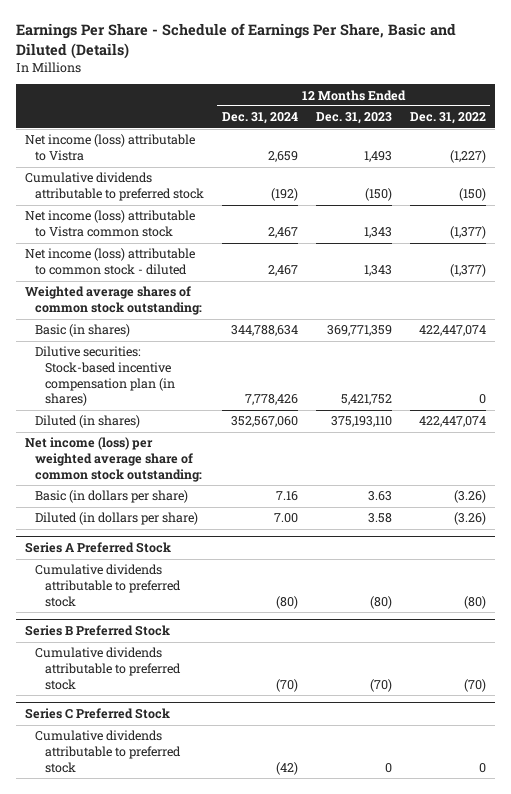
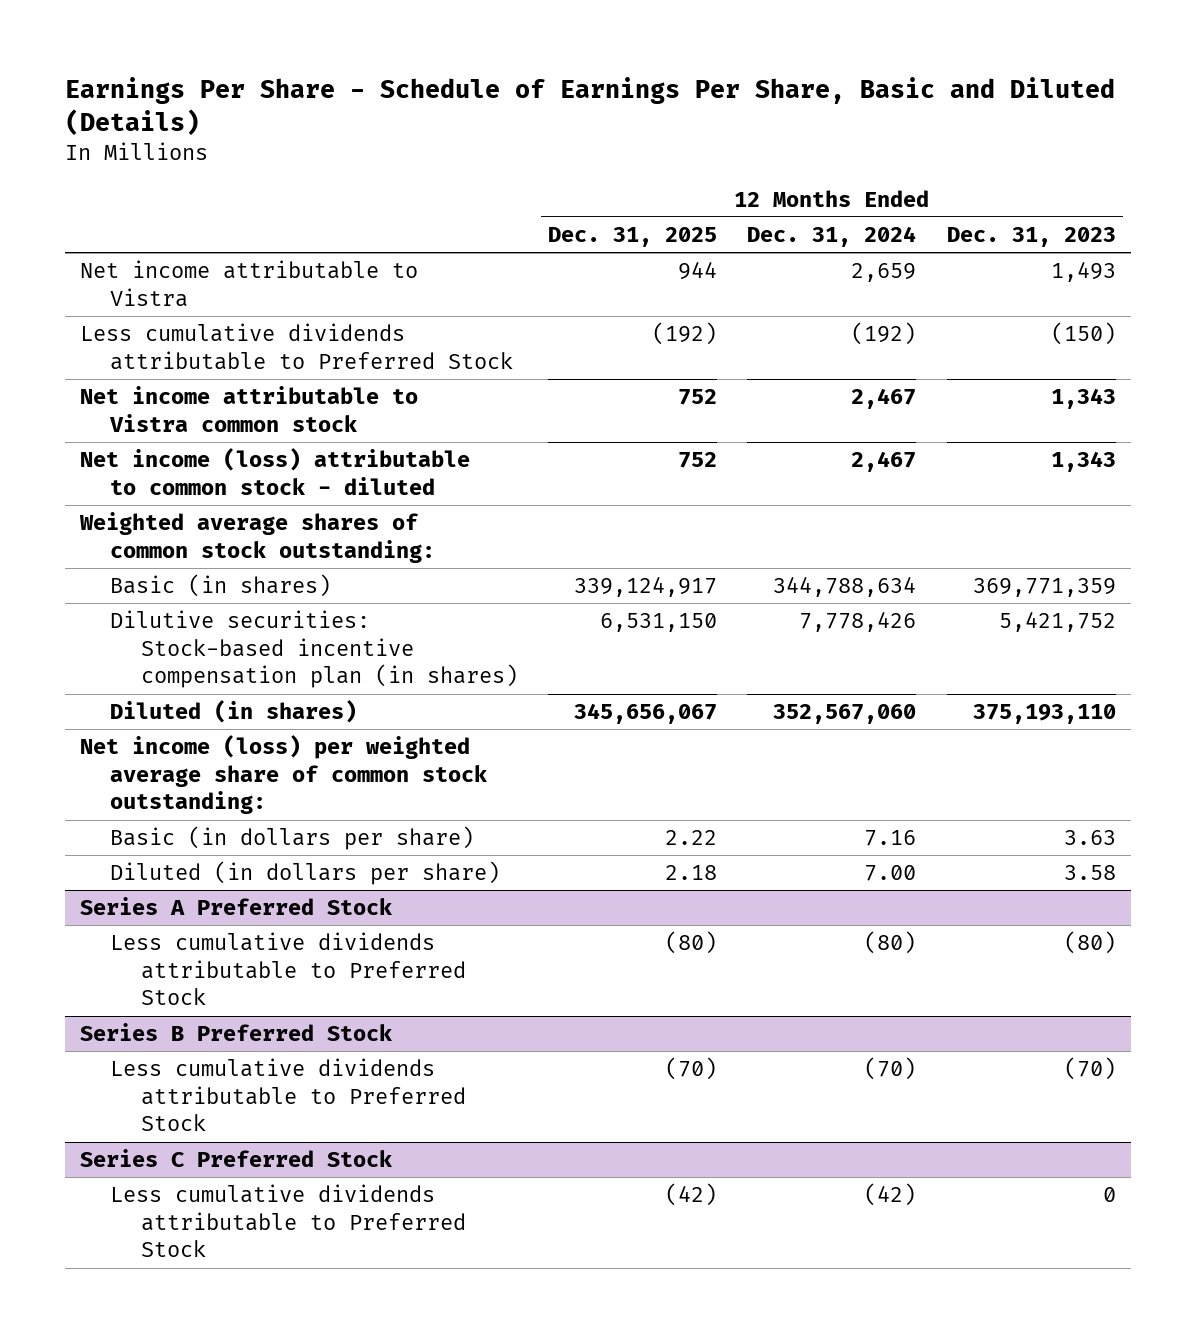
- | 12 Months Ended Dec. 31, 2024 | 12 Months Ended Dec. 31, 2023 | 12 Months Ended Dec. 31, 2022
+ | 12 Months Ended Dec. 31, 2025 | 12 Months Ended Dec. 31, 2024 | 12 Months Ended Dec. 31, 2023
- Net income (loss) attributable to Vistra | 2,659 | 1,493 | (1,227)
- Cumulative dividends attributable to preferred stock | (192) | (150) | (150)
- Net income (loss) attributable to Vistra common stock | 2,467 | 1,343 | (1,377)
+ Net income attributable to Vistra | 944 | 2,659 | 1,493
+ Less cumulative dividends attributable to Preferred Stock | (192) | (192) | (150)
+ Net income attributable to Vistra common stock | 752 | 2,467 | 1,343
@ Series A Preferred Stock
- Cumulative dividends attributable to preferred stock | (80) | (80) | (80)
+ Less cumulative dividends attributable to Preferred Stock | (80) | (80) | (80)
@ Series B Preferred Stock
- Cumulative dividends attributable to preferred stock | (70) | (70) | (70)
+ Less cumulative dividends attributable to Preferred Stock | (70) | (70) | (70)
@ Series C Preferred Stock
- Cumulative dividends attributable to preferred stock | (42) | 0 | 0
+ Less cumulative dividends attributable to Preferred Stock | (42) | (42) | 0

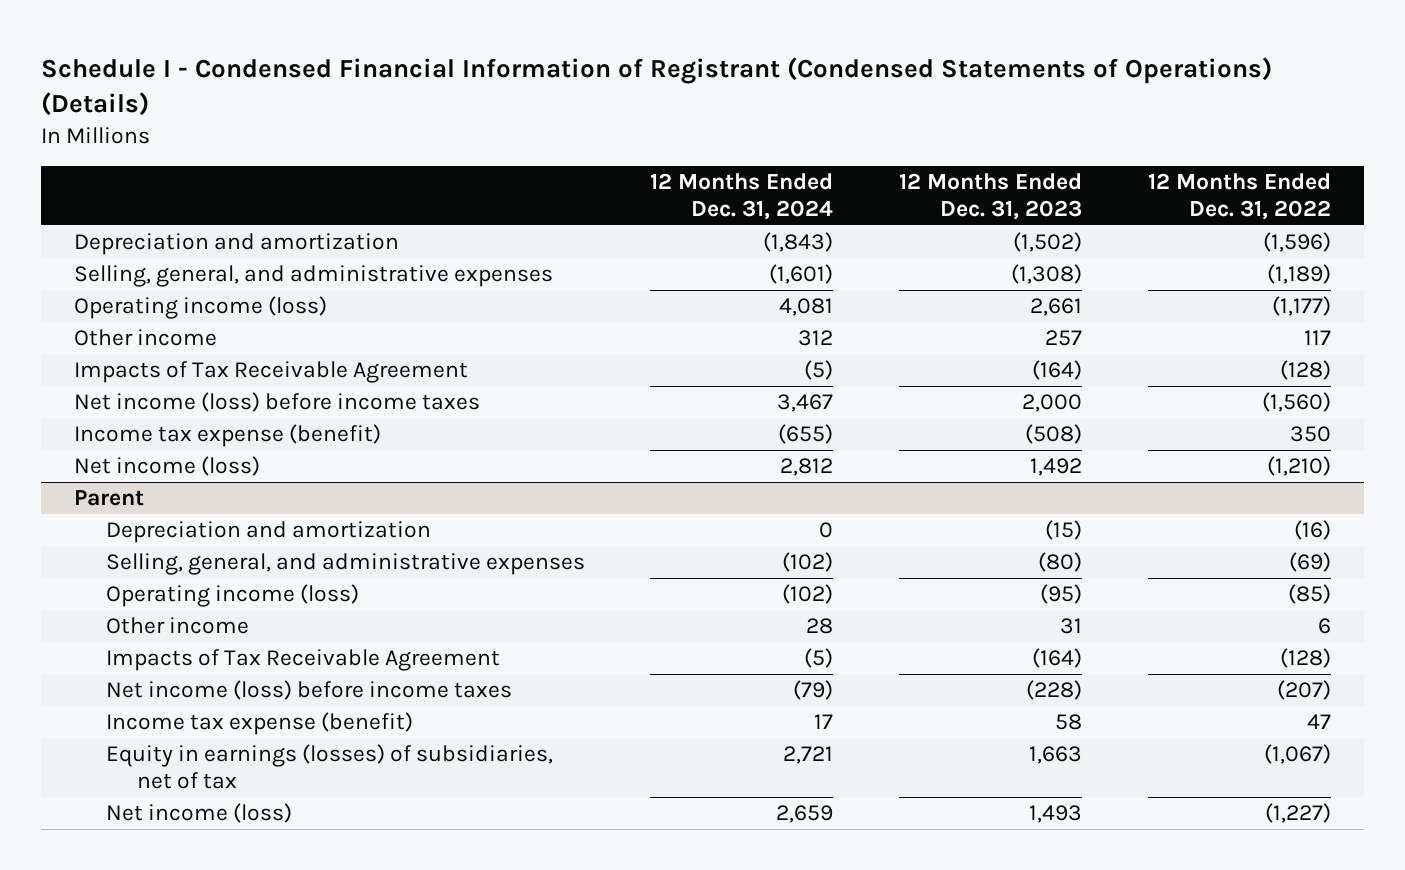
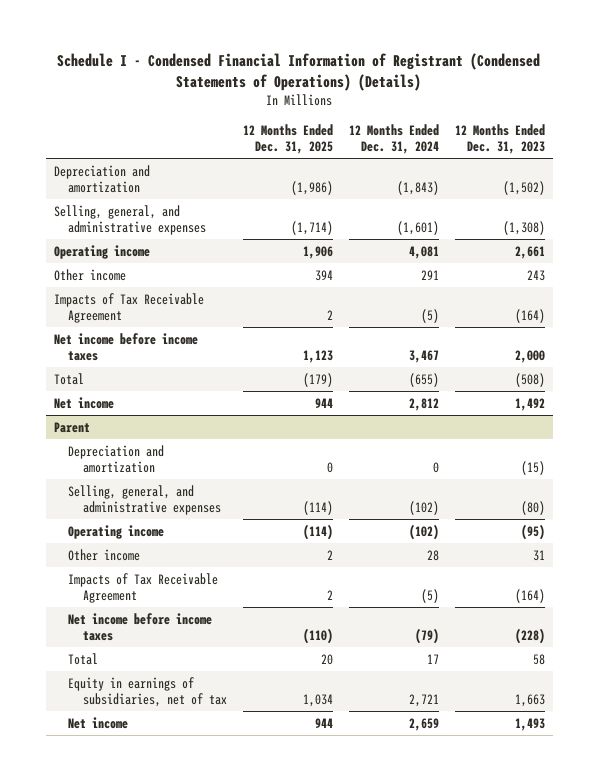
- | 12 Months Ended Dec. 31, 2024 | 12 Months Ended Dec. 31, 2023 | 12 Months Ended Dec. 31, 2022
+ | 12 Months Ended Dec. 31, 2025 | 12 Months Ended Dec. 31, 2024 | 12 Months Ended Dec. 31, 2023
- Operating income (loss) | 4,081 | 2,661 | (1,177)
- Other income | 312 | 257 | 117
+ Operating income | 1,906 | 4,081 | 2,661
+ Other income | 394 | 291 | 243
- Net income (loss) before income taxes | 3,467 | 2,000 | (1,560)
- Income tax expense (benefit) | (655) | (508) | 350
- Net income (loss) | 2,812 | 1,492 | (1,210)
+ Net income before income taxes | 1,123 | 3,467 | 2,000
+ Total | (179) | (655) | (508)
+ Net income | 944 | 2,812 | 1,492
@ Parent
- Operating income (loss) | (102) | (95) | (85)
+ Operating income | (114) | (102) | (95)
- Net income (loss) before income taxes | (79) | (228) | (207)
- Income tax expense (benefit) | 17 | 58 | 47
- Equity in earnings (losses) of subsidiaries, net of tax | 2,721 | 1,663 | (1,067)
- Net income (loss) | 2,659 | 1,493 | (1,227)
+ Net income before income taxes | (110) | (79) | (228)
+ Total | 20 | 17 | 58
+ Equity in earnings of subsidiaries, net of tax | 1,034 | 2,721 | 1,663
+ Net income | 944 | 2,659 | 1,493

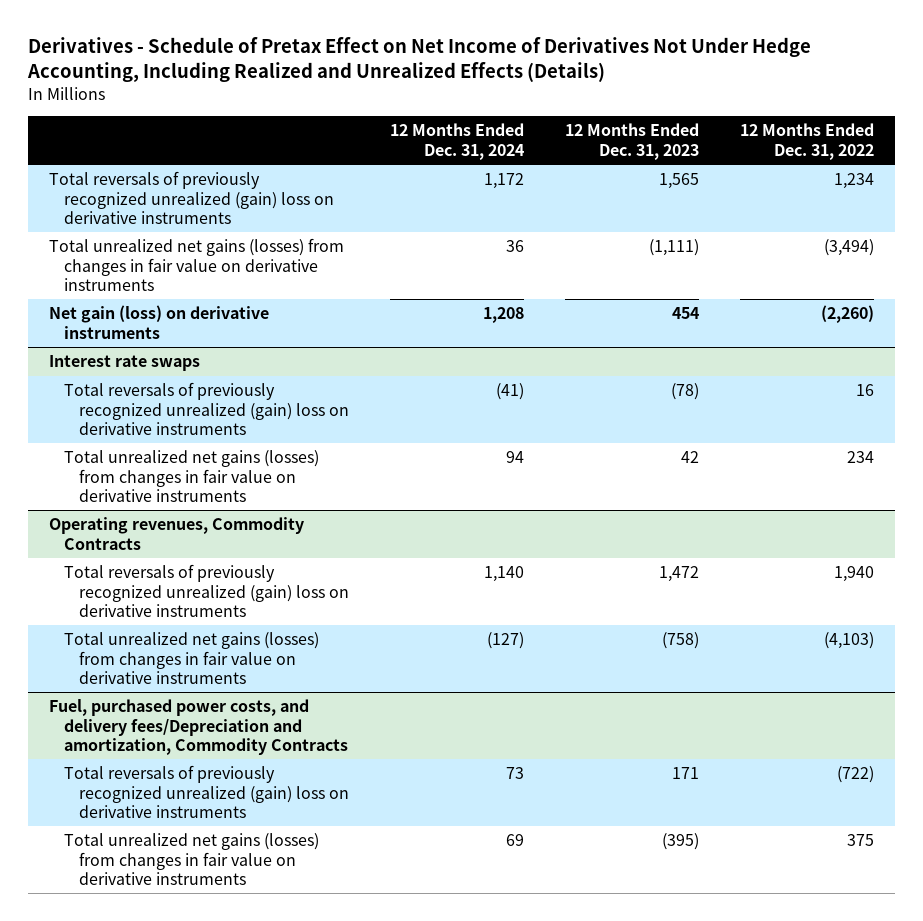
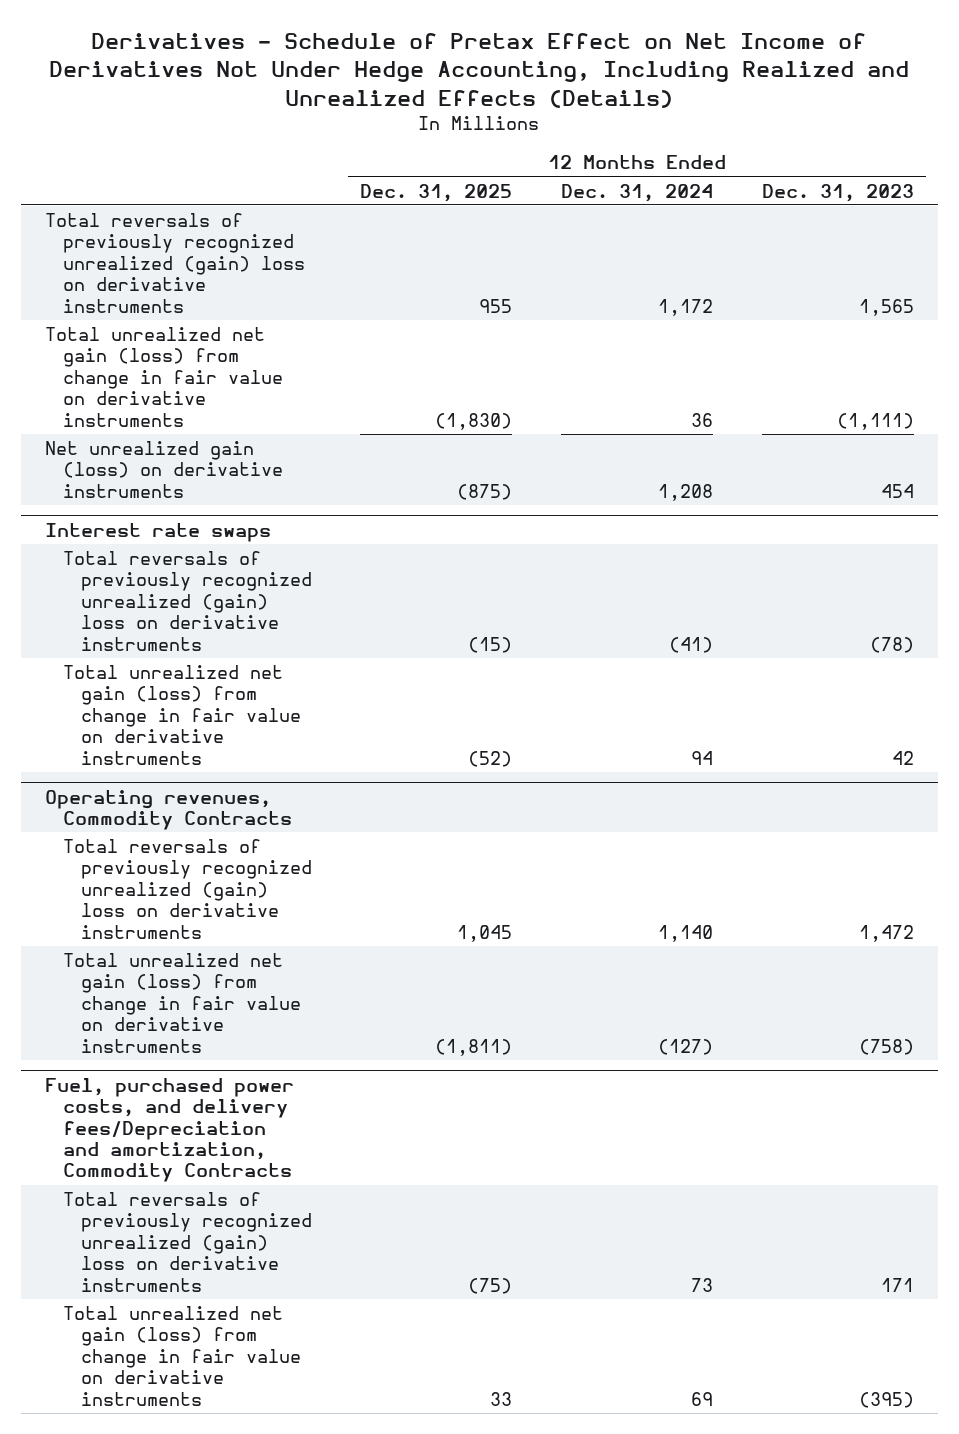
- | 12 Months Ended Dec. 31, 2024 | 12 Months Ended Dec. 31, 2023 | 12 Months Ended Dec. 31, 2022
+ | 12 Months Ended Dec. 31, 2025 | 12 Months Ended Dec. 31, 2024 | 12 Months Ended Dec. 31, 2023
- Total unrealized net gains (losses) from changes in fair value on derivative instruments | 36 | (1,111) | (3,494)
- Net gain (loss) on derivative instruments | 1,208 | 454 | (2,260)
+ Total unrealized net gain (loss) from change in fair value on derivative instruments | (1,830) | 36 | (1,111)
+ Net unrealized gain (loss) on derivative instruments | (875) | 1,208 | 454
@ Interest rate swaps
- Total unrealized net gains (losses) from changes in fair value on derivative instruments | 94 | 42 | 234
+ Total unrealized net gain (loss) from change in fair value on derivative instruments | (52) | 94 | 42
@ Operating revenues, Commodity Contracts
- Total unrealized net gains (losses) from changes in fair value on derivative instruments | (127) | (758) | (4,103)
+ Total unrealized net gain (loss) from change in fair value on derivative instruments | (1,811) | (127) | (758)
@ Fuel, purchased power costs, and delivery fees/Depreciation and amortization, Commodity Contracts
- Total unrealized net gains (losses) from changes in fair value on derivative instruments | 69 | (395) | 375
+ Total unrealized net gain (loss) from change in fair value on derivative instruments | 33 | 69 | (395)

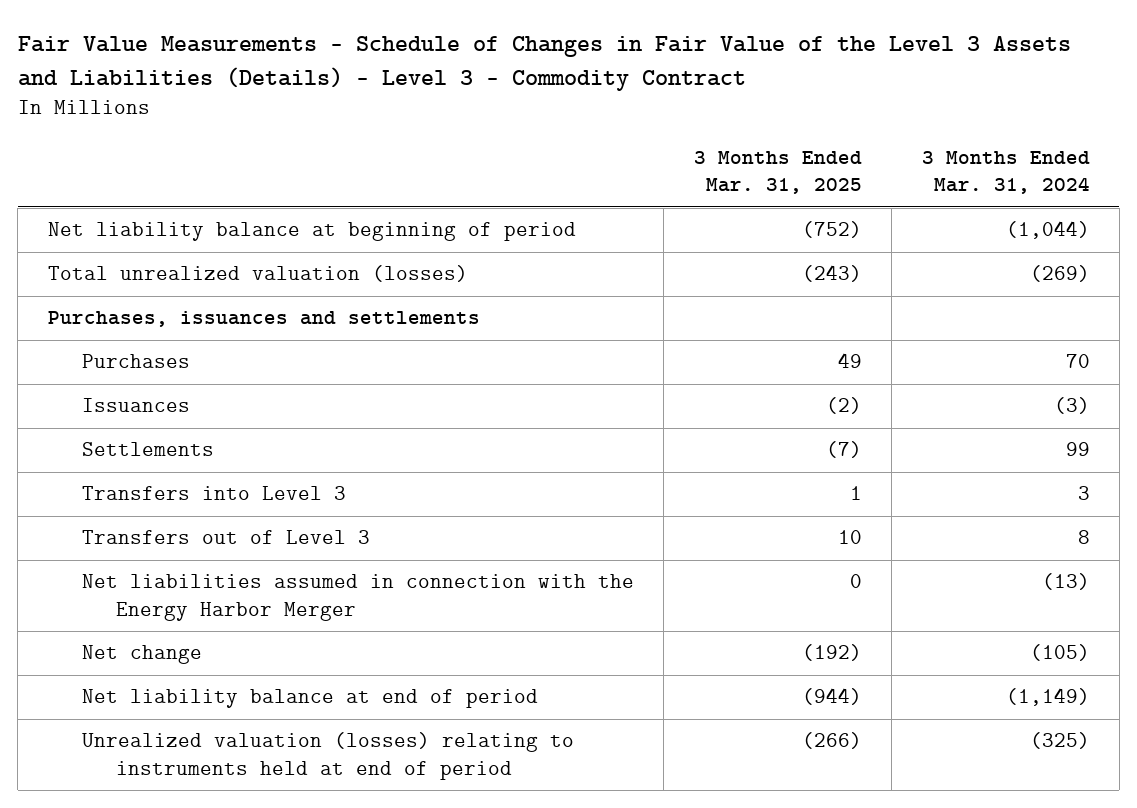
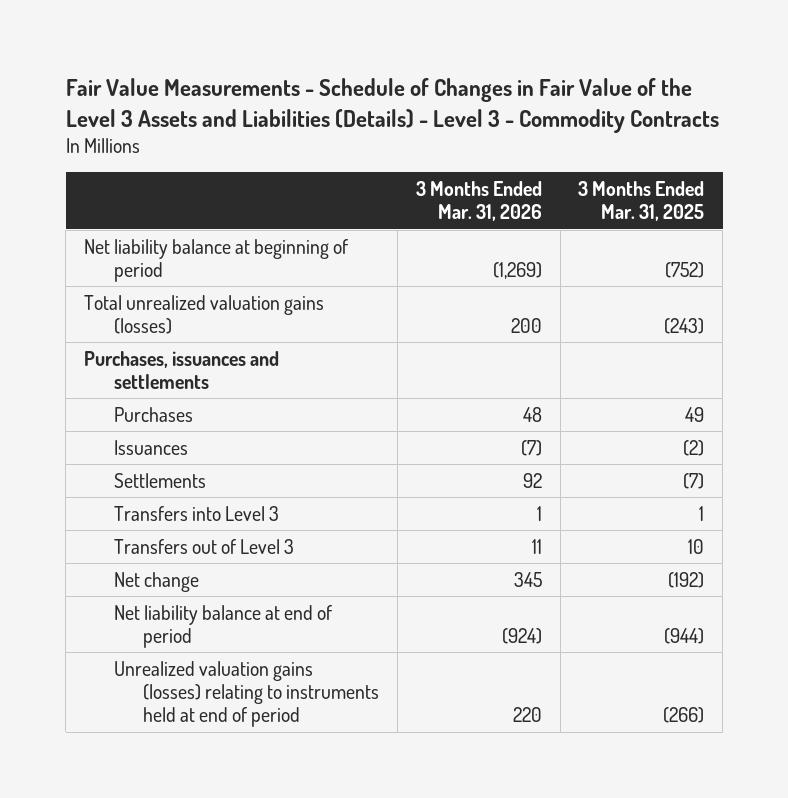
- Fair Value Measurements - Schedule of Changes in Fair Value of the Level 3 Assets and Liabilities (Details) - Level 3 - Commodity Contract
+ Fair Value Measurements - Schedule of Changes in Fair Value of the Level 3 Assets and Liabilities (Details) - Level 3 - Commodity Contracts
- | 3 Months Ended Mar. 31, 2025 | 3 Months Ended Mar. 31, 2024
+ | 3 Months Ended Mar. 31, 2026 | 3 Months Ended Mar. 31, 2025
- Total unrealized valuation (losses) | (243) | (269)
+ Total unrealized valuation gains (losses) | 200 | (243)
- Net liabilities assumed in connection with the Energy Harbor Merger | 0 | (13)
- Unrealized valuation (losses) relating to instruments held at end of period | (266) | (325)
+ Unrealized valuation gains (losses) relating to instruments held at end of period | 220 | (266)

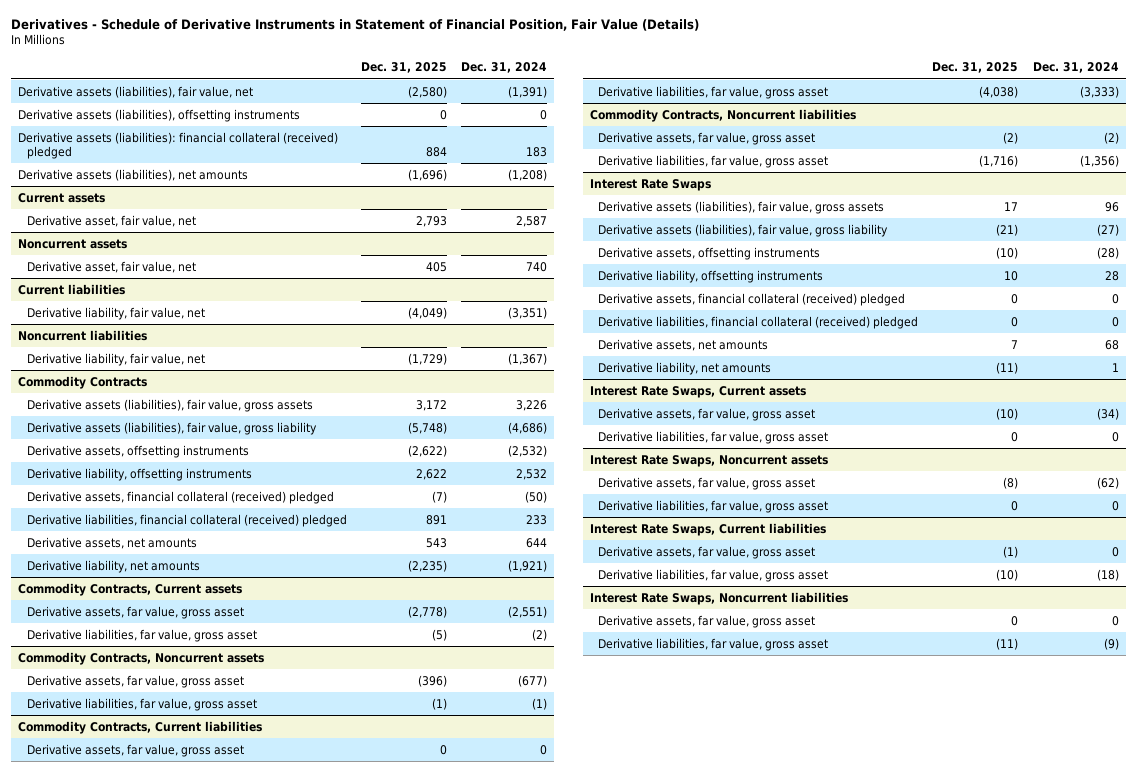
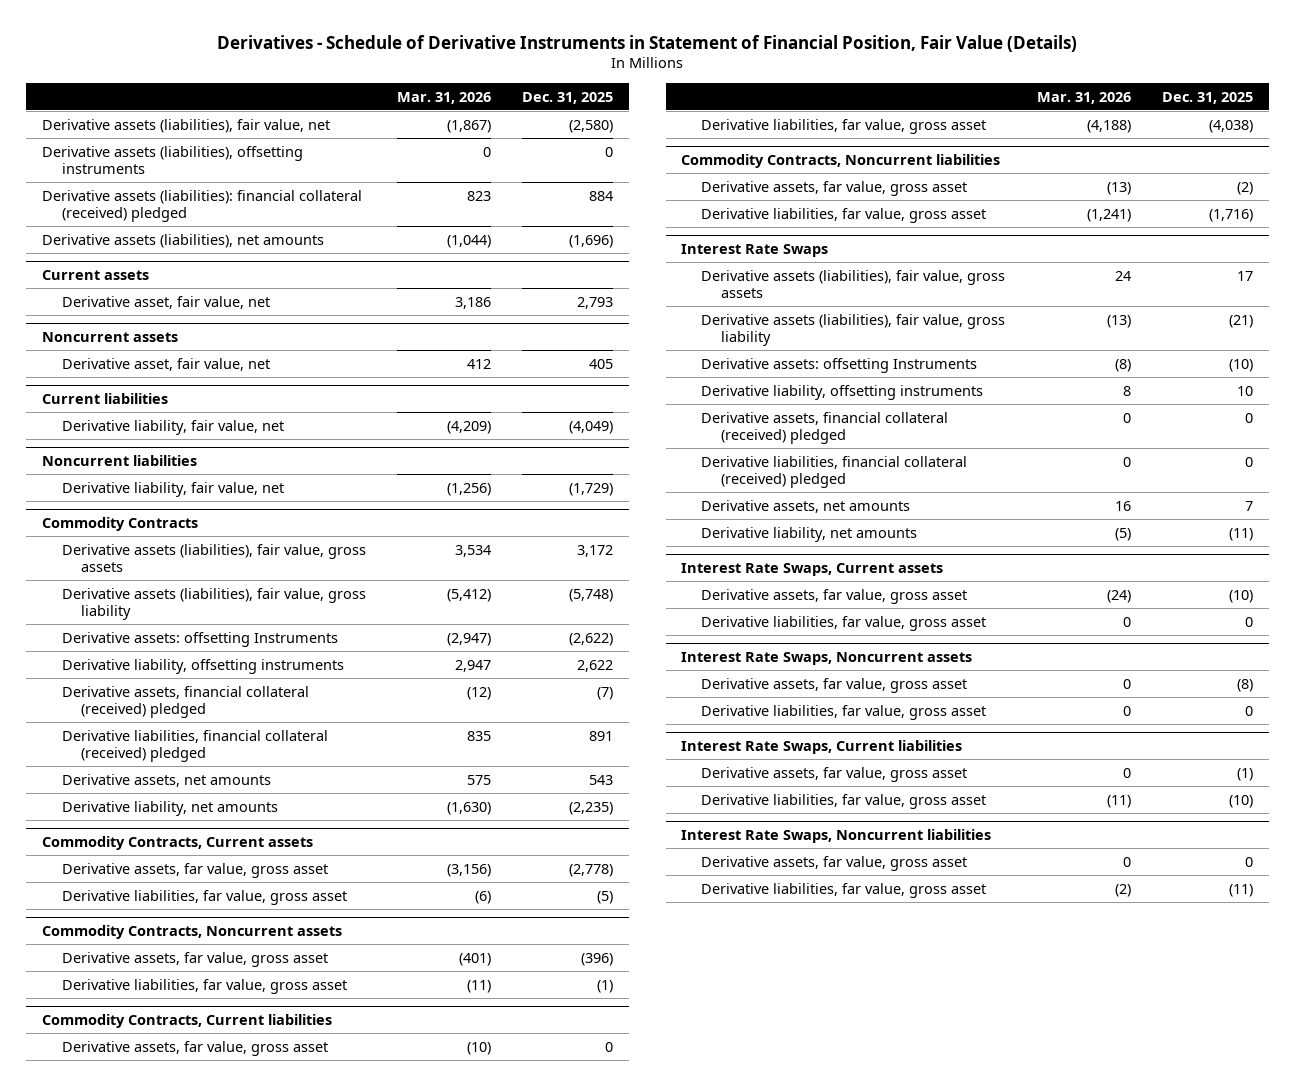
- | Dec. 31, 2025 | Dec. 31, 2024
+ | Mar. 31, 2026 | Dec. 31, 2025
@ Commodity Contracts
- Derivative assets, offsetting instruments | (2,622) | (2,532)
+ Derivative assets: offsetting Instruments | (2,947) | (2,622)
@ Interest Rate Swaps
- Derivative assets, offsetting instruments | (10) | (28)
+ Derivative assets: offsetting Instruments | (8) | (10)

